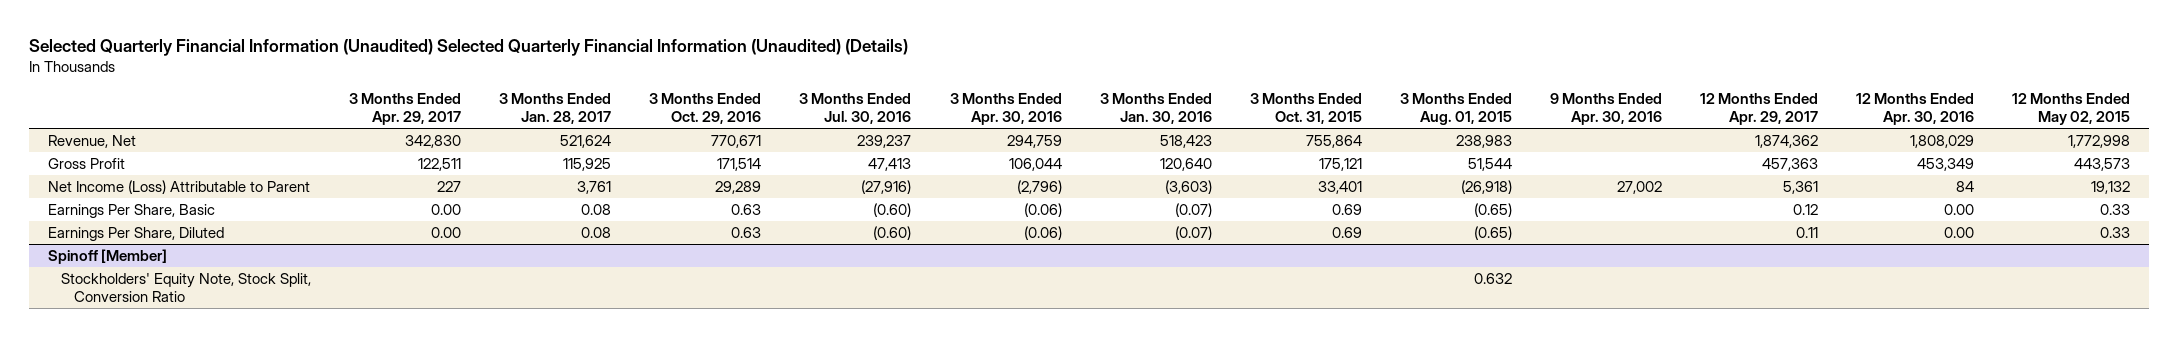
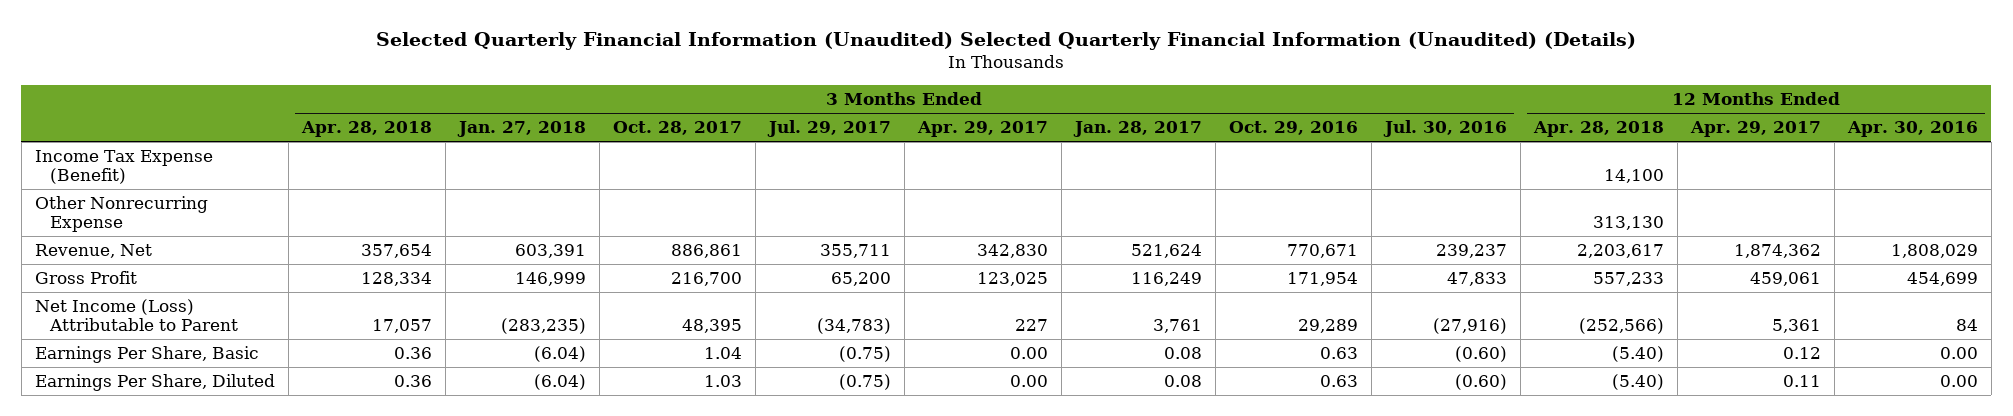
- | 3 Months Ended Apr. 29, 2017 | 3 Months Ended Jan. 28, 2017 | 3 Months Ended Oct. 29, 2016 | 3 Months Ended Jul. 30, 2016 | 3 Months Ended Apr. 30, 2016 | 3 Months Ended Jan. 30, 2016 | 3 Months Ended Oct. 31, 2015 | 3 Months Ended Aug. 01, 2015 | 9 Months Ended Apr. 30, 2016 | 12 Months Ended Apr. 29, 2017 | 12 Months Ended Apr. 30, 2016 | 12 Months Ended May 02, 2015
+ | 3 Months Ended Apr. 28, 2018 | 3 Months Ended Jan. 27, 2018 | 3 Months Ended Oct. 28, 2017 | 3 Months Ended Jul. 29, 2017 | 3 Months Ended Apr. 29, 2017 | 3 Months Ended Jan. 28, 2017 | 3 Months Ended Oct. 29, 2016 | 3 Months Ended Jul. 30, 2016 | 12 Months Ended Apr. 28, 2018 | 12 Months Ended Apr. 29, 2017 | 12 Months Ended Apr. 30, 2016
+ Income Tax Expense (Benefit) | | | | | | | | | 14,100 | |
+ Other Nonrecurring Expense | | | | | | | | | 313,130 | |
- Gross Profit | 122,511 | 115,925 | 171,514 | 47,413 | 106,044 | 120,640 | 175,121 | 51,544 | | 457,363 | 453,349 | 443,573
+ Gross Profit | 128,334 | 146,999 | 216,700 | 65,200 | 123,025 | 116,249 | 171,954 | 47,833 | 557,233 | 459,061 | 454,699
- Spinoff [Member]
- Stockholders' Equity Note, Stock Split, Conversion Ratio | | | | | | | | 0.632 | | | |

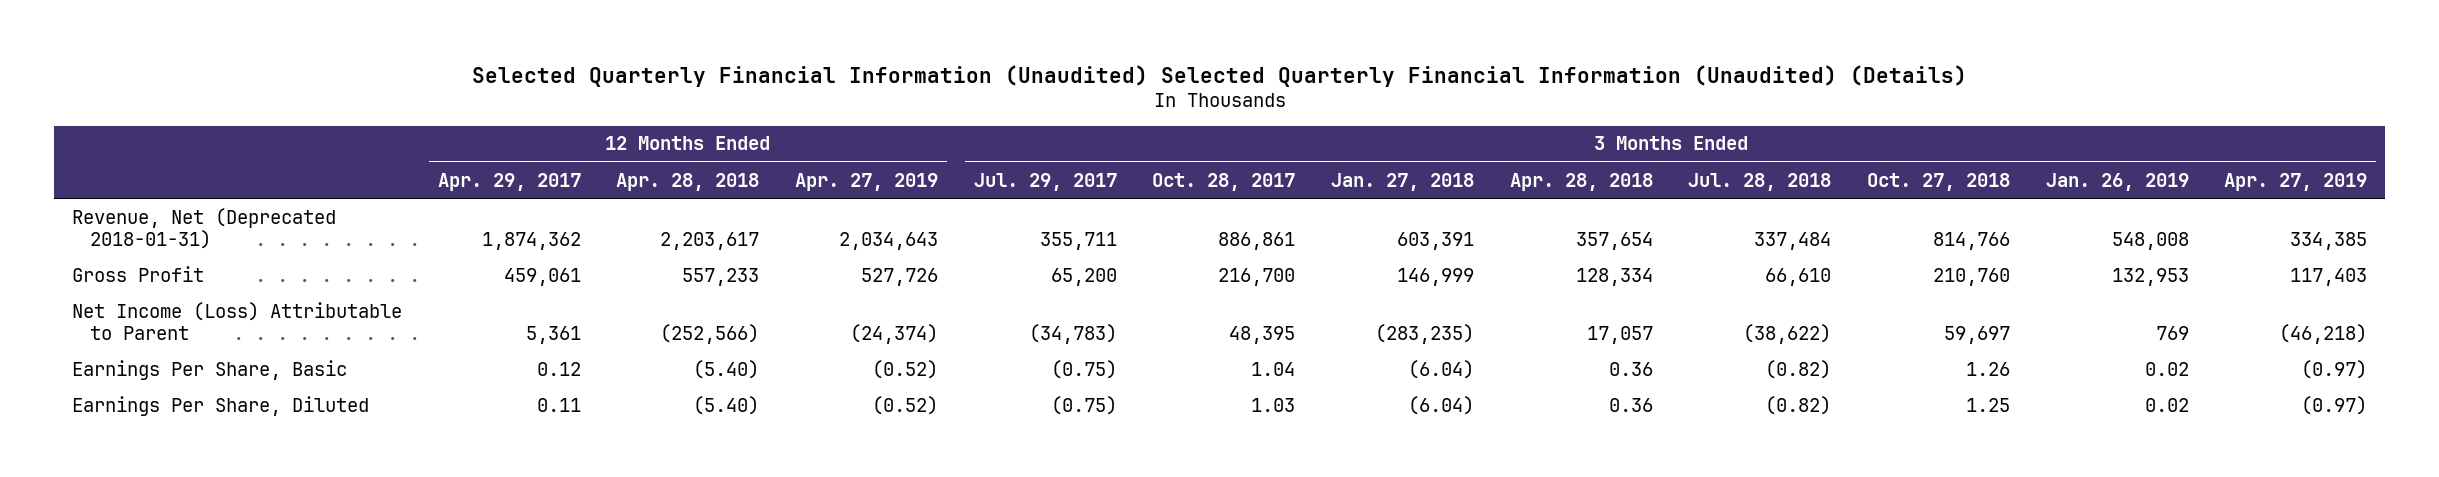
- | 3 Months Ended Apr. 28, 2018 | 3 Months Ended Jan. 27, 2018 | 3 Months Ended Oct. 28, 2017 | 3 Months Ended Jul. 29, 2017 | 3 Months Ended Apr. 29, 2017 | 3 Months Ended Jan. 28, 2017 | 3 Months Ended Oct. 29, 2016 | 3 Months Ended Jul. 30, 2016 | 12 Months Ended Apr. 28, 2018 | 12 Months Ended Apr. 29, 2017 | 12 Months Ended Apr. 30, 2016
+ | 12 Months Ended Apr. 29, 2017 | 12 Months Ended Apr. 28, 2018 | 12 Months Ended Apr. 27, 2019 | 3 Months Ended Jul. 29, 2017 | 3 Months Ended Oct. 28, 2017 | 3 Months Ended Jan. 27, 2018 | 3 Months Ended Apr. 28, 2018 | 3 Months Ended Jul. 28, 2018 | 3 Months Ended Oct. 27, 2018 | 3 Months Ended Jan. 26, 2019 | 3 Months Ended Apr. 27, 2019
- Income Tax Expense (Benefit) | | | | | | | | | 14,100 | |
- Other Nonrecurring Expense | | | | | | | | | 313,130 | |
- Revenue, Net | 357,654 | 603,391 | 886,861 | 355,711 | 342,830 | 521,624 | 770,671 | 239,237 | 2,203,617 | 1,874,362 | 1,808,029
+ Revenue, Net (Deprecated 2018-01-31) | 1,874,362 | 2,203,617 | 2,034,643 | 355,711 | 886,861 | 603,391 | 357,654 | 337,484 | 814,766 | 548,008 | 334,385

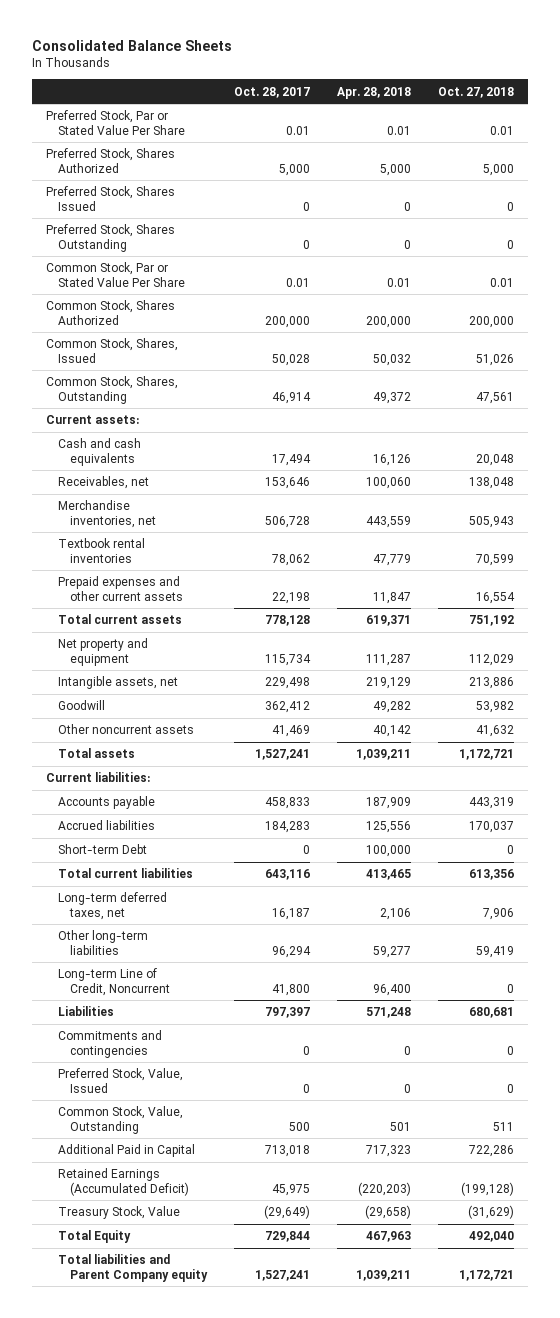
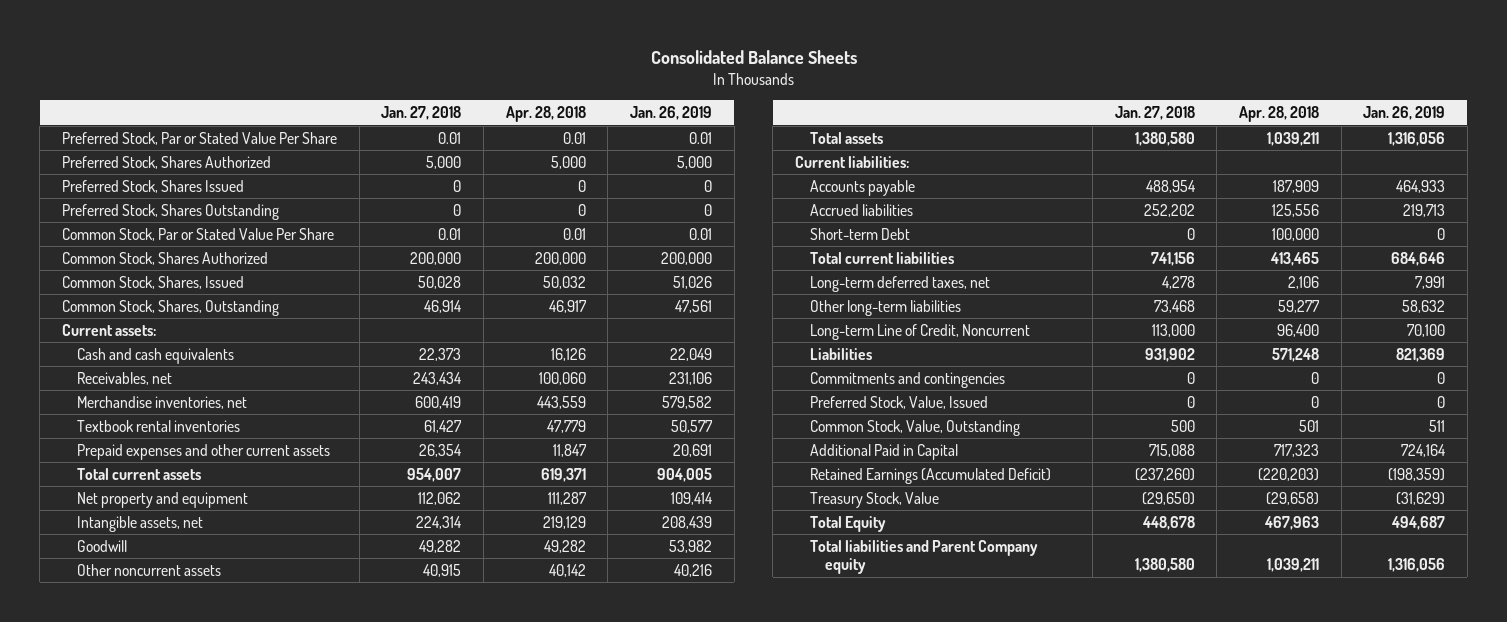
- | Oct. 28, 2017 | Apr. 28, 2018 | Oct. 27, 2018
+ | Jan. 27, 2018 | Apr. 28, 2018 | Jan. 26, 2019
- Common Stock, Shares, Outstanding | 46,914 | 49,372 | 47,561
+ Common Stock, Shares, Outstanding | 46,914 | 46,917 | 47,561

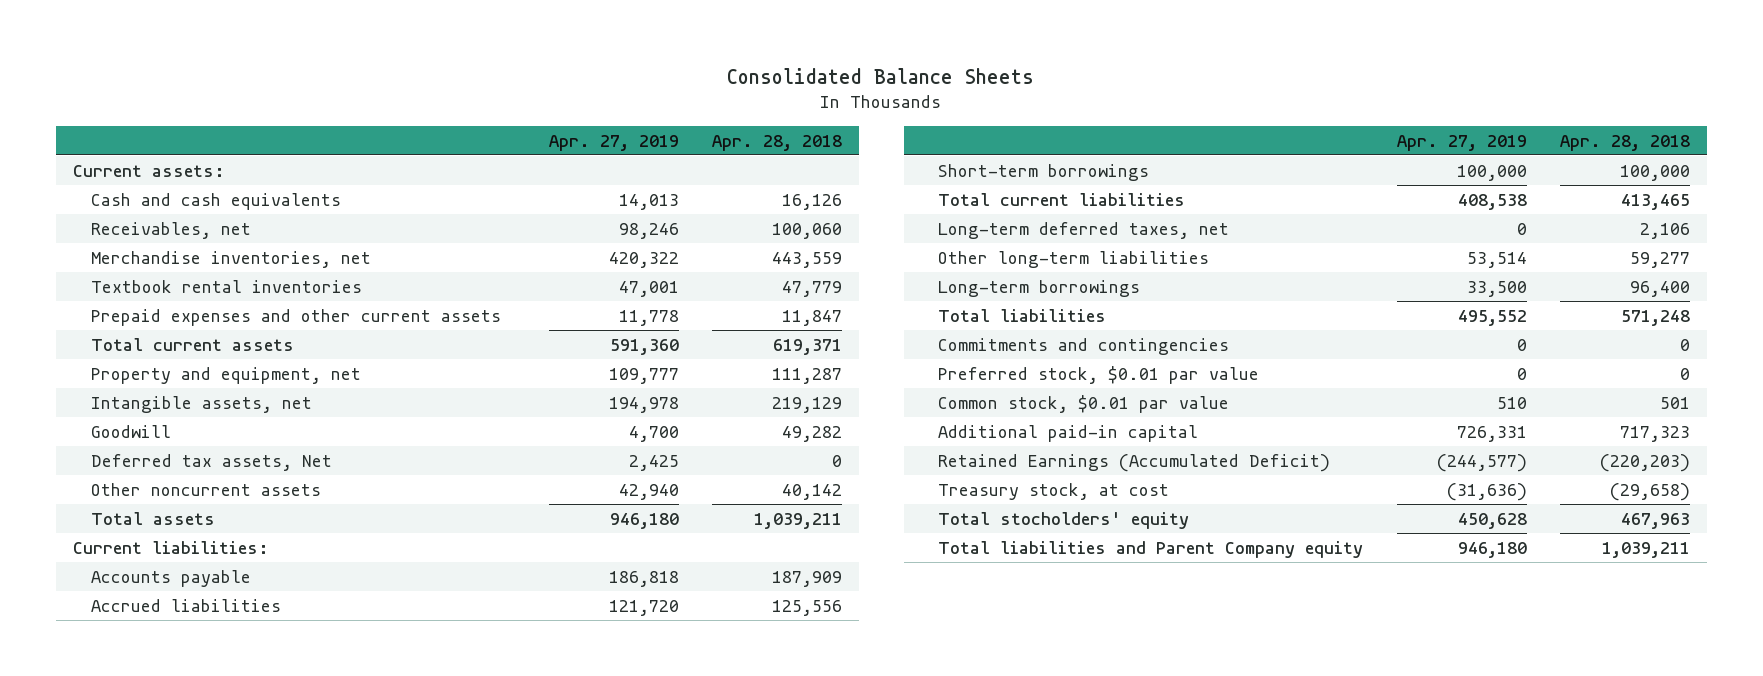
- | Jan. 27, 2018 | Apr. 28, 2018 | Jan. 26, 2019
+ | Apr. 27, 2019 | Apr. 28, 2018
- Preferred Stock, Par or Stated Value Per Share | 0.01 | 0.01 | 0.01
- Preferred Stock, Shares Authorized | 5,000 | 5,000 | 5,000
- Preferred Stock, Shares Issued | 0 | 0 | 0
- Preferred Stock, Shares Outstanding | 0 | 0 | 0
- Common Stock, Par or Stated Value Per Share | 0.01 | 0.01 | 0.01
- Common Stock, Shares Authorized | 200,000 | 200,000 | 200,000
- Common Stock, Shares, Issued | 50,028 | 50,032 | 51,026
- Common Stock, Shares, Outstanding | 46,914 | 46,917 | 47,561
- Net property and equipment | 112,062 | 111,287 | 109,414
+ Property and equipment, net | 109,777 | 111,287
+ Deferred tax assets, Net | 2,425 | 0
- Short-term Debt | 0 | 100,000 | 0
+ Short-term borrowings | 100,000 | 100,000
- Long-term Line of Credit, Noncurrent | 113,000 | 96,400 | 70,100
- Liabilities | 931,902 | 571,248 | 821,369
+ Long-term borrowings | 33,500 | 96,400
+ Total liabilities | 495,552 | 571,248
- Preferred Stock, Value, Issued | 0 | 0 | 0
- Common Stock, Value, Outstanding | 500 | 501 | 511
- Additional Paid in Capital | 715,088 | 717,323 | 724,164
+ Preferred stock, $0.01 par value | 0 | 0
+ Common stock, $0.01 par value | 510 | 501
+ Additional paid-in capital | 726,331 | 717,323
- Treasury Stock, Value | (29,650) | (29,658) | (31,629)
- Total Equity | 448,678 | 467,963 | 494,687
+ Treasury stock, at cost | (31,636) | (29,658)
+ Total stocholders' equity | 450,628 | 467,963

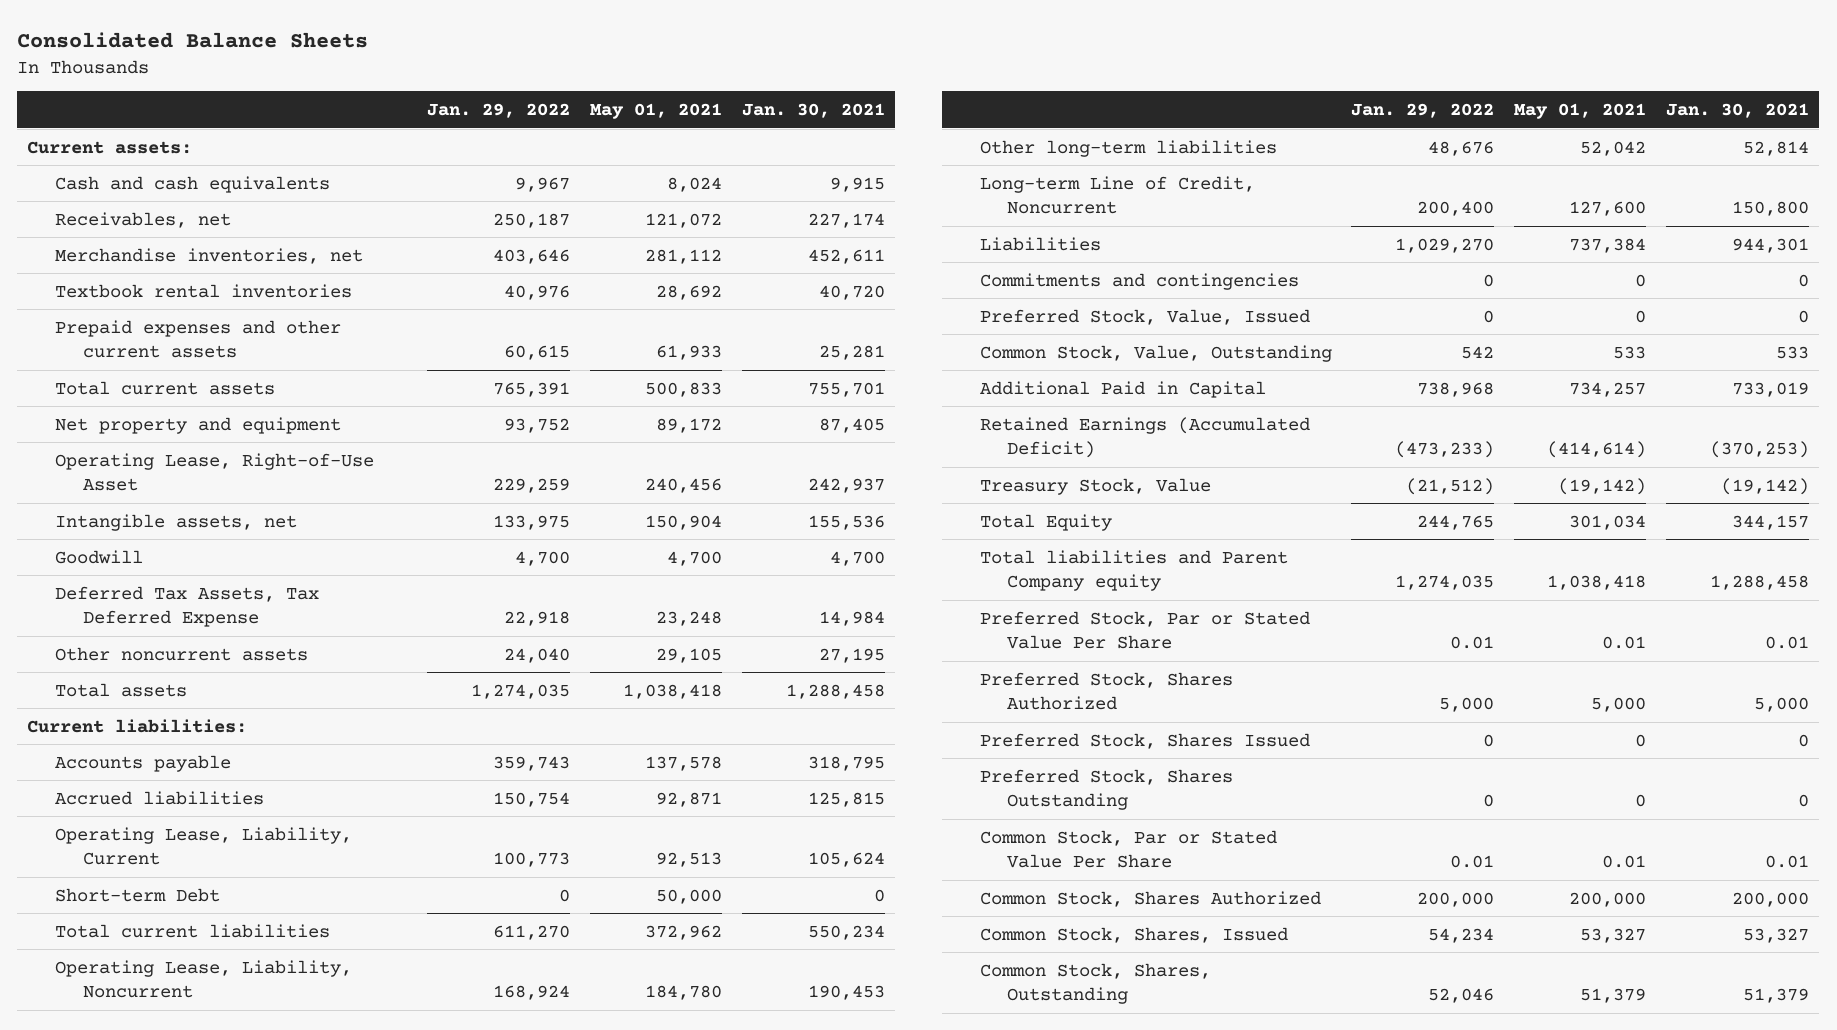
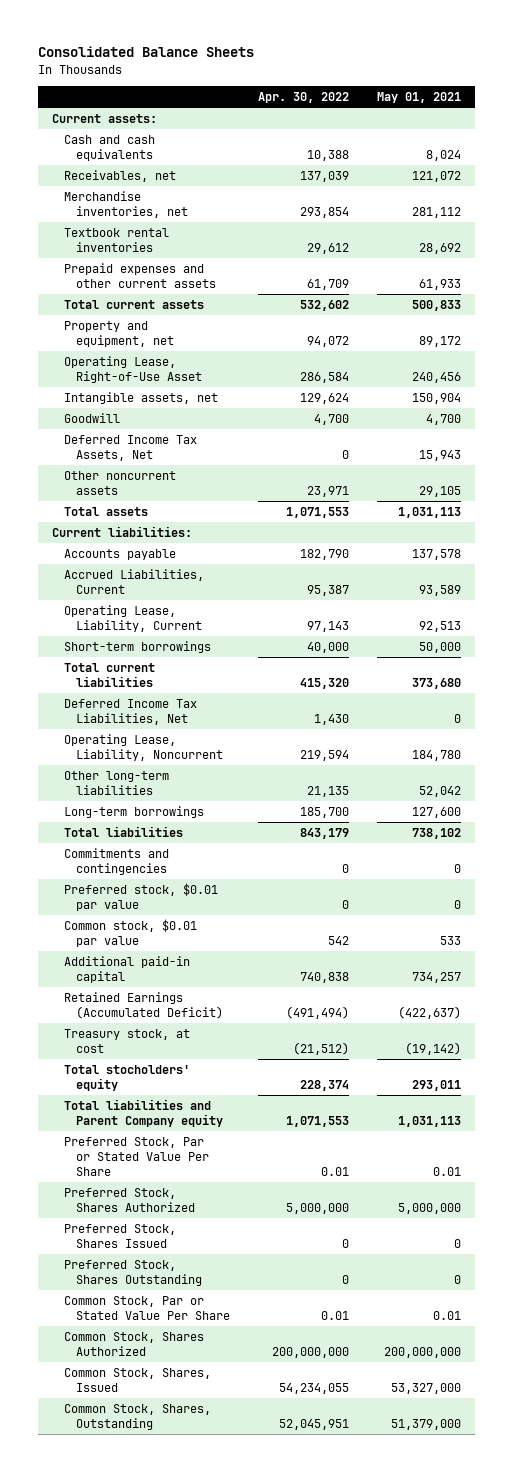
- | Jan. 29, 2022 | May 01, 2021 | Jan. 30, 2021
+ | Apr. 30, 2022 | May 01, 2021
- Net property and equipment | 93,752 | 89,172 | 87,405
+ Property and equipment, net | 94,072 | 89,172
- Deferred Tax Assets, Tax Deferred Expense | 22,918 | 23,248 | 14,984
+ Deferred Income Tax Assets, Net | 0 | 15,943
- Total assets | 1,274,035 | 1,038,418 | 1,288,458
+ Total assets | 1,071,553 | 1,031,113
- Accrued liabilities | 150,754 | 92,871 | 125,815
+ Accrued Liabilities, Current | 95,387 | 93,589
- Short-term Debt | 0 | 50,000 | 0
- Total current liabilities | 611,270 | 372,962 | 550,234
+ Short-term borrowings | 40,000 | 50,000
+ Total current liabilities | 415,320 | 373,680
+ Deferred Income Tax Liabilities, Net | 1,430 | 0
- Long-term Line of Credit, Noncurrent | 200,400 | 127,600 | 150,800
- Liabilities | 1,029,270 | 737,384 | 944,301
+ Long-term borrowings | 185,700 | 127,600
+ Total liabilities | 843,179 | 738,102
- Preferred Stock, Value, Issued | 0 | 0 | 0
- Common Stock, Value, Outstanding | 542 | 533 | 533
- Additional Paid in Capital | 738,968 | 734,257 | 733,019
- Retained Earnings (Accumulated Deficit) | (473,233) | (414,614) | (370,253)
- Treasury Stock, Value | (21,512) | (19,142) | (19,142)
- Total Equity | 244,765 | 301,034 | 344,157
- Total liabilities and Parent Company equity | 1,274,035 | 1,038,418 | 1,288,458
+ Preferred stock, $0.01 par value | 0 | 0
+ Common stock, $0.01 par value | 542 | 533
+ Additional paid-in capital | 740,838 | 734,257
+ Retained Earnings (Accumulated Deficit) | (491,494) | (422,637)
+ Treasury stock, at cost | (21,512) | (19,142)
+ Total stocholders' equity | 228,374 | 293,011
+ Total liabilities and Parent Company equity | 1,071,553 | 1,031,113
- Preferred Stock, Shares Authorized | 5,000 | 5,000 | 5,000
+ Preferred Stock, Shares Authorized | 5,000,000 | 5,000,000
- Common Stock, Shares Authorized | 200,000 | 200,000 | 200,000
- Common Stock, Shares, Issued | 54,234 | 53,327 | 53,327
- Common Stock, Shares, Outstanding | 52,046 | 51,379 | 51,379
+ Common Stock, Shares Authorized | 200,000,000 | 200,000,000
+ Common Stock, Shares, Issued | 54,234,055 | 53,327,000
+ Common Stock, Shares, Outstanding | 52,045,951 | 51,379,000

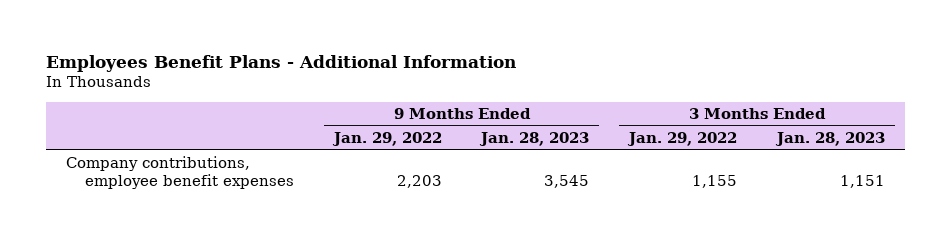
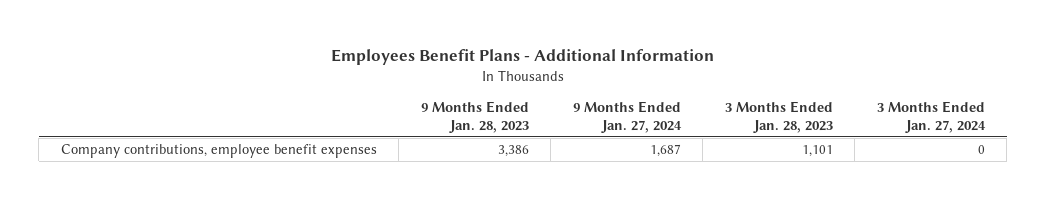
- | 9 Months Ended Jan. 29, 2022 | 9 Months Ended Jan. 28, 2023 | 3 Months Ended Jan. 29, 2022 | 3 Months Ended Jan. 28, 2023
+ | 9 Months Ended Jan. 28, 2023 | 9 Months Ended Jan. 27, 2024 | 3 Months Ended Jan. 28, 2023 | 3 Months Ended Jan. 27, 2024
- Company contributions, employee benefit expenses | 2,203 | 3,545 | 1,155 | 1,151
+ Company contributions, employee benefit expenses | 3,386 | 1,687 | 1,101 | 0

